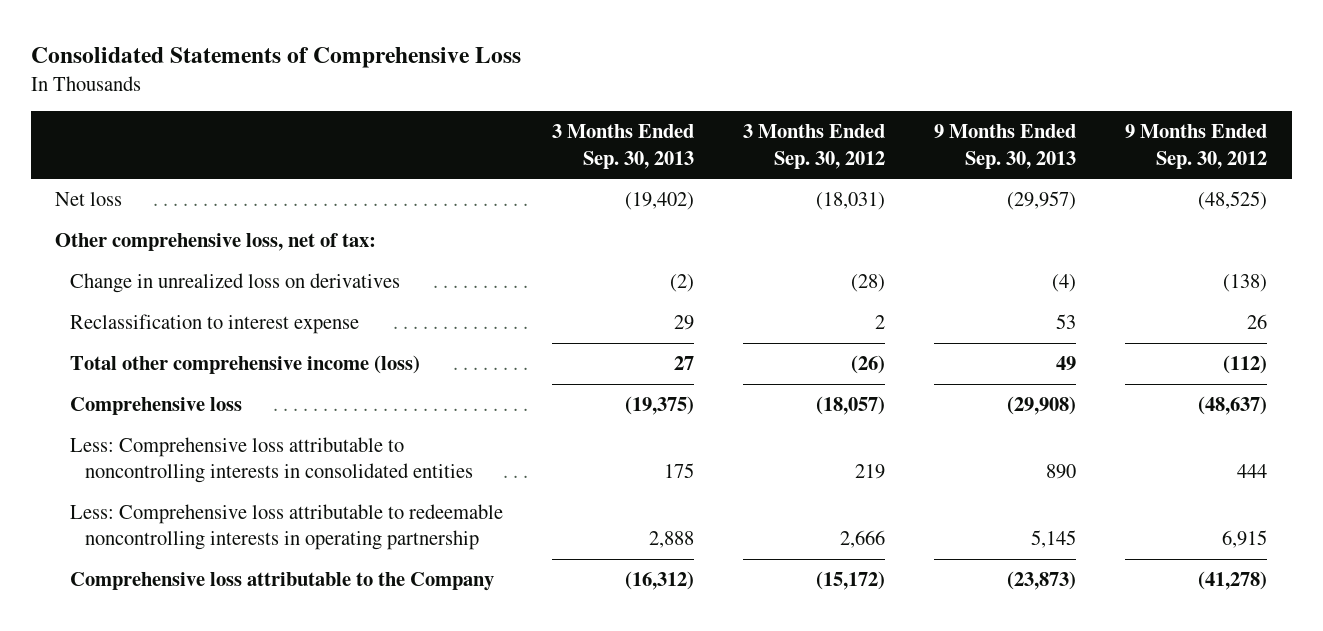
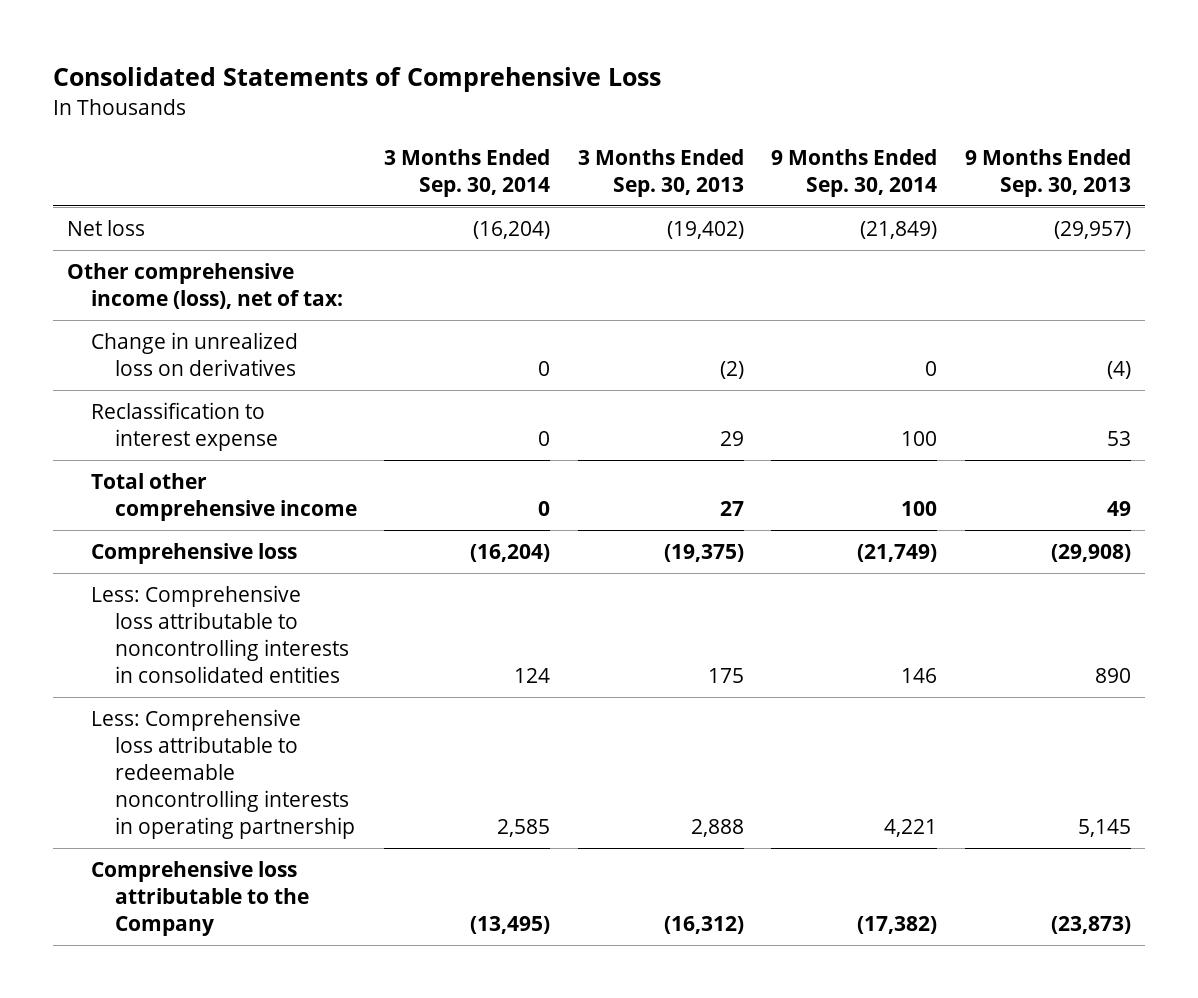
- | 3 Months Ended Sep. 30, 2013 | 3 Months Ended Sep. 30, 2012 | 9 Months Ended Sep. 30, 2013 | 9 Months Ended Sep. 30, 2012
+ | 3 Months Ended Sep. 30, 2014 | 3 Months Ended Sep. 30, 2013 | 9 Months Ended Sep. 30, 2014 | 9 Months Ended Sep. 30, 2013
- Other comprehensive loss, net of tax:
+ Other comprehensive income (loss), net of tax:
- Total other comprehensive income (loss) | 27 | (26) | 49 | (112)
+ Total other comprehensive income | 0 | 27 | 100 | 49

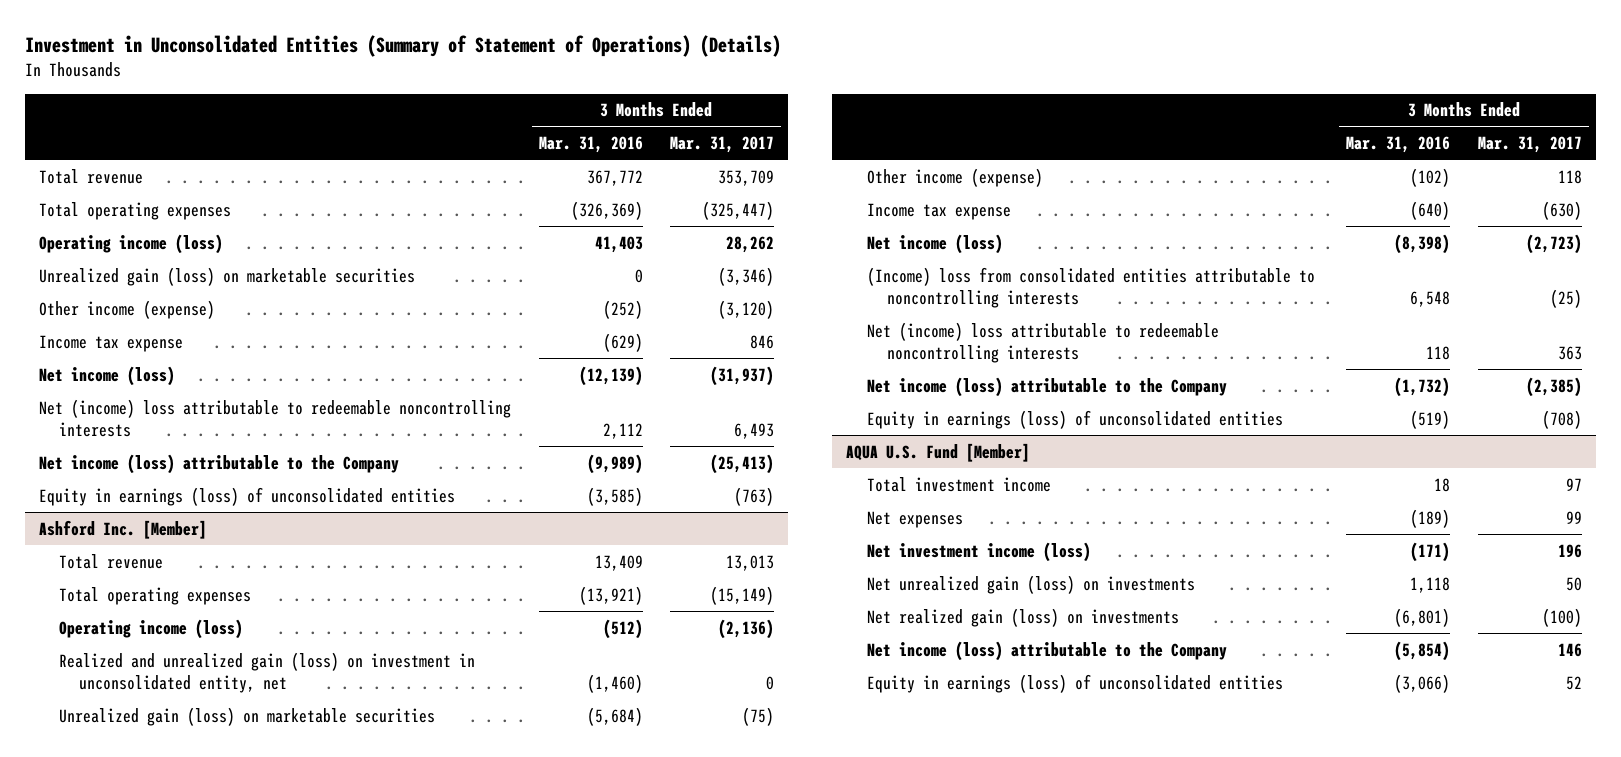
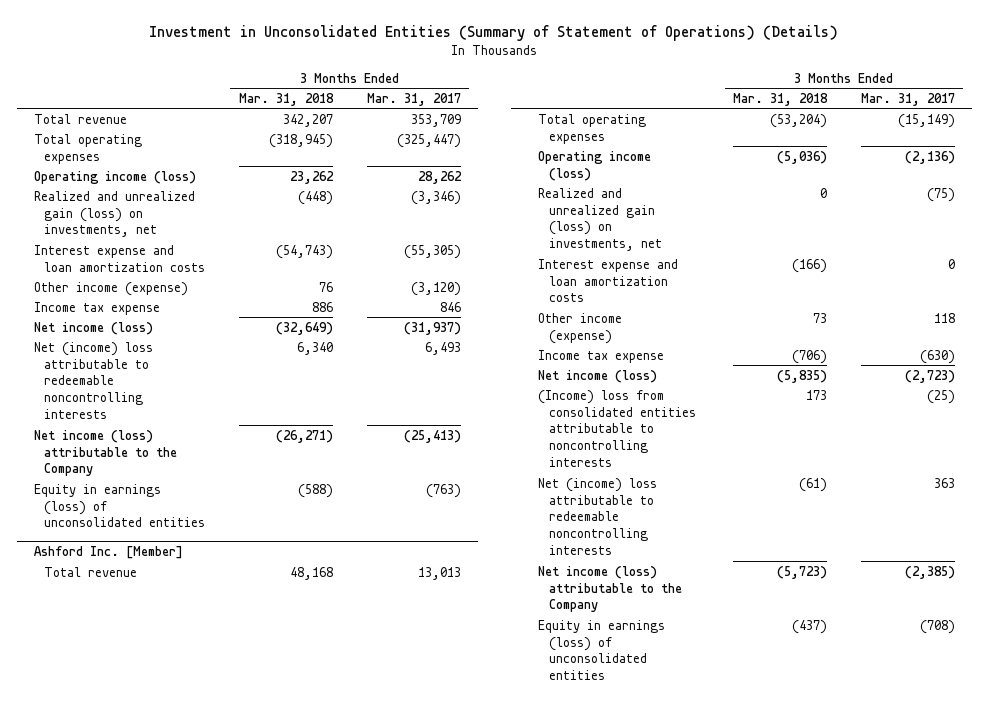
- | 3 Months Ended Mar. 31, 2016 | 3 Months Ended Mar. 31, 2017
+ | 3 Months Ended Mar. 31, 2018 | 3 Months Ended Mar. 31, 2017
- Unrealized gain (loss) on marketable securities | 0 | (3,346)
+ Realized and unrealized gain (loss) on investments, net | (448) | (3,346)
+ Interest expense and loan amortization costs | (54,743) | (55,305)
@ Ashford Inc. [Member]
- Realized and unrealized gain (loss) on investment in unconsolidated entity, net | (1,460) | 0
- Unrealized gain (loss) on marketable securities | (5,684) | (75)
+ Realized and unrealized gain (loss) on investments, net | 0 | (75)
+ Interest expense and loan amortization costs | (166) | 0
- AQUA U.S. Fund [Member]
- Total investment income | 18 | 97
- Net expenses | (189) | 99
- Net investment income (loss) | (171) | 196
- Net unrealized gain (loss) on investments | 1,118 | 50
- Net realized gain (loss) on investments | (6,801) | (100)
- Net income (loss) attributable to the Company | (5,854) | 146
- Equity in earnings (loss) of unconsolidated entities | (3,066) | 52

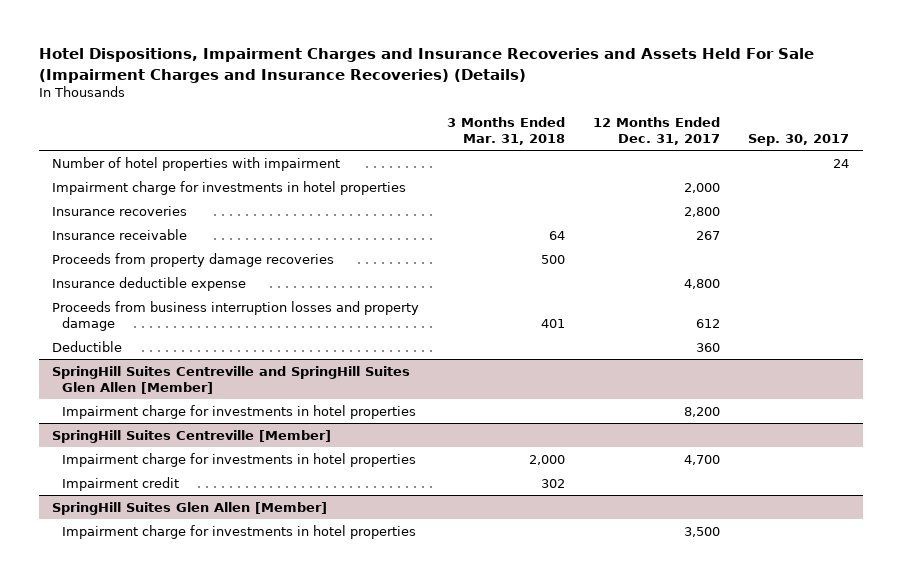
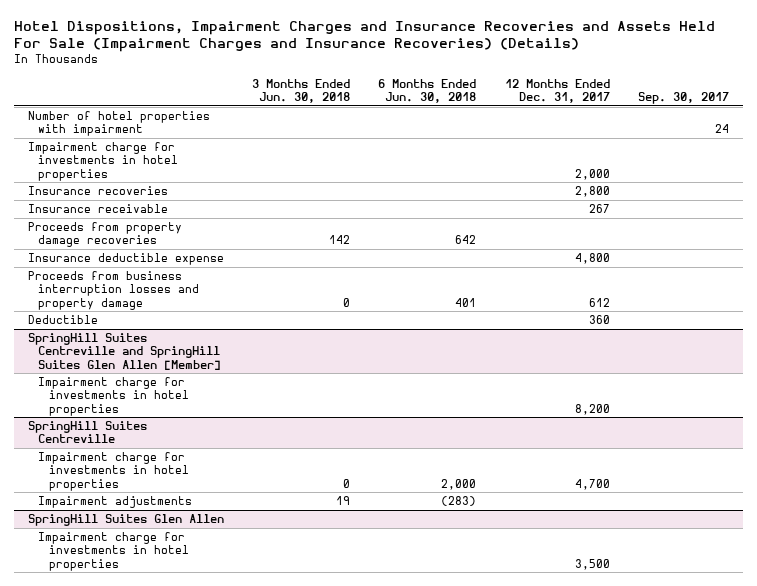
- | 3 Months Ended Mar. 31, 2018 | 12 Months Ended Dec. 31, 2017 | Sep. 30, 2017
+ | 3 Months Ended Jun. 30, 2018 | 6 Months Ended Jun. 30, 2018 | 12 Months Ended Dec. 31, 2017 | Sep. 30, 2017
- SpringHill Suites Centreville [Member]
+ SpringHill Suites Centreville
- Impairment credit | 302 | |
- SpringHill Suites Glen Allen [Member]
+ Impairment adjustments | 19 | (283) | |
+ SpringHill Suites Glen Allen

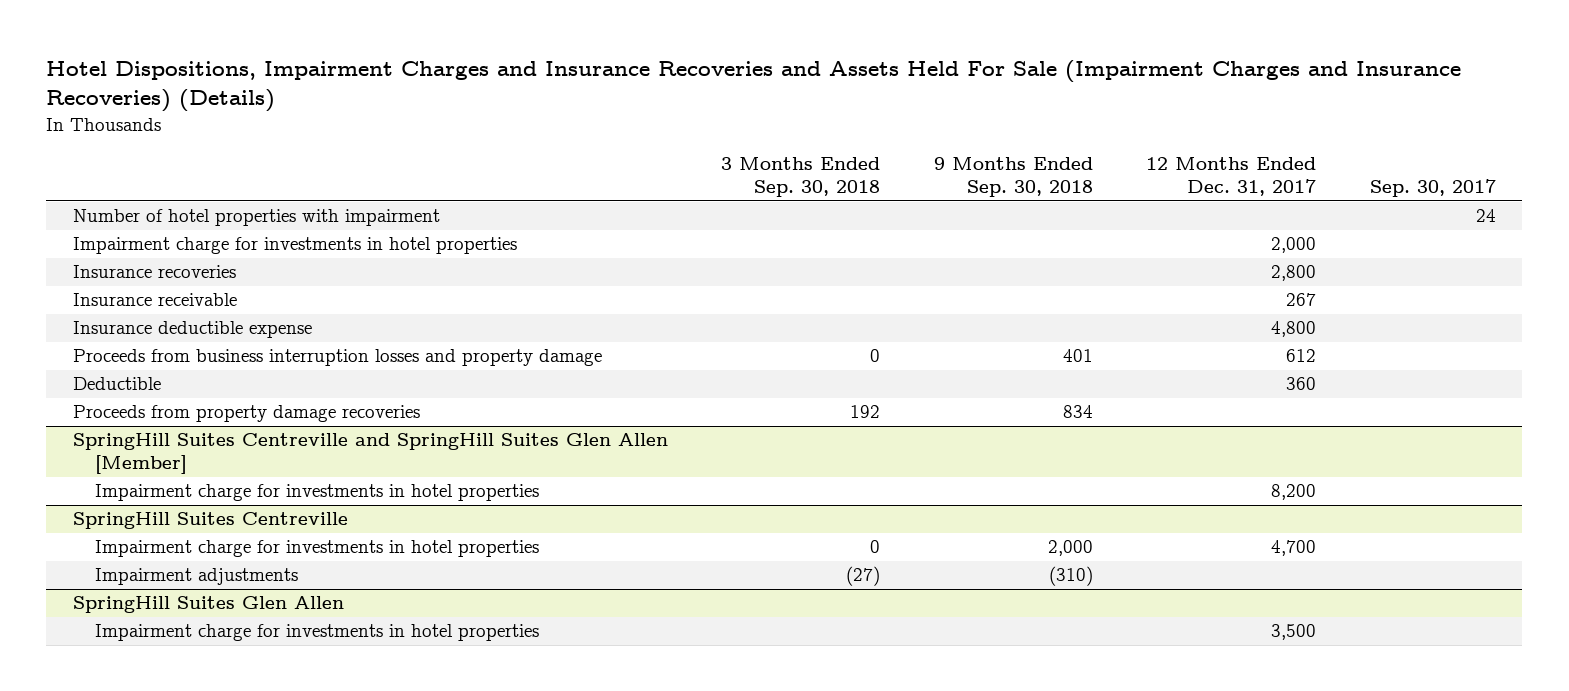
- | 3 Months Ended Jun. 30, 2018 | 6 Months Ended Jun. 30, 2018 | 12 Months Ended Dec. 31, 2017 | Sep. 30, 2017
+ | 3 Months Ended Sep. 30, 2018 | 9 Months Ended Sep. 30, 2018 | 12 Months Ended Dec. 31, 2017 | Sep. 30, 2017
moved down: Proceeds from property damage recoveries | 192 | 834 | |

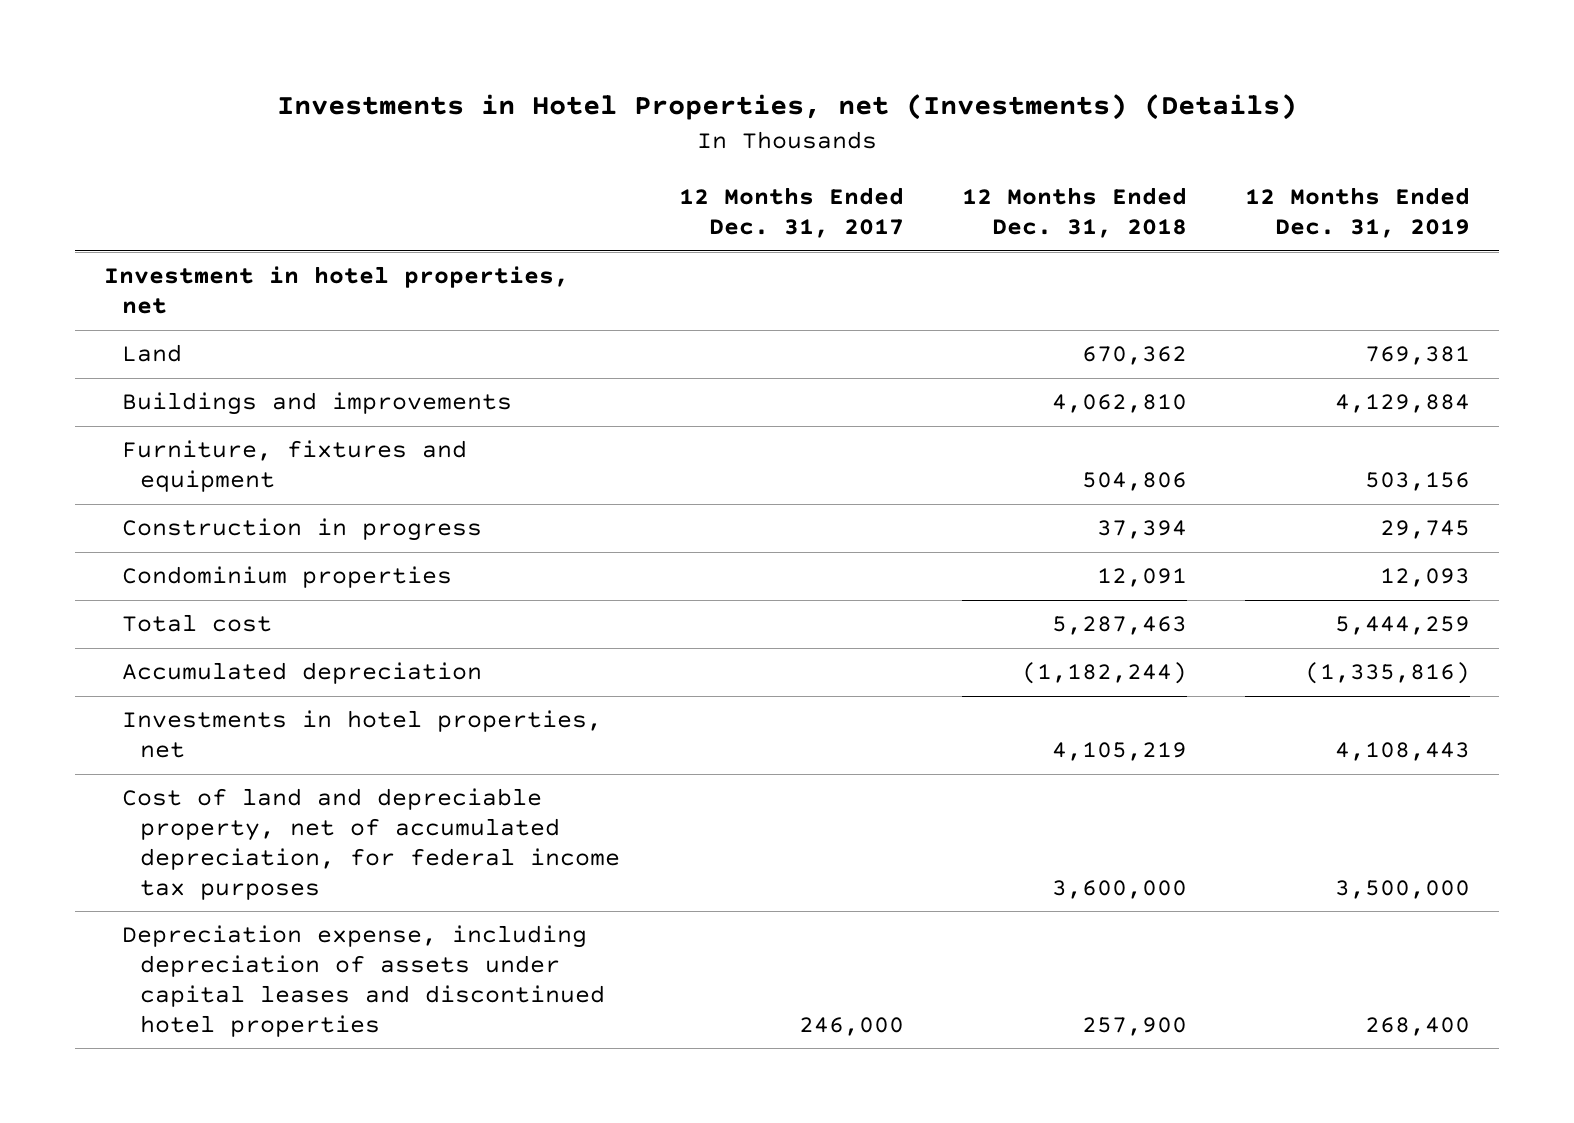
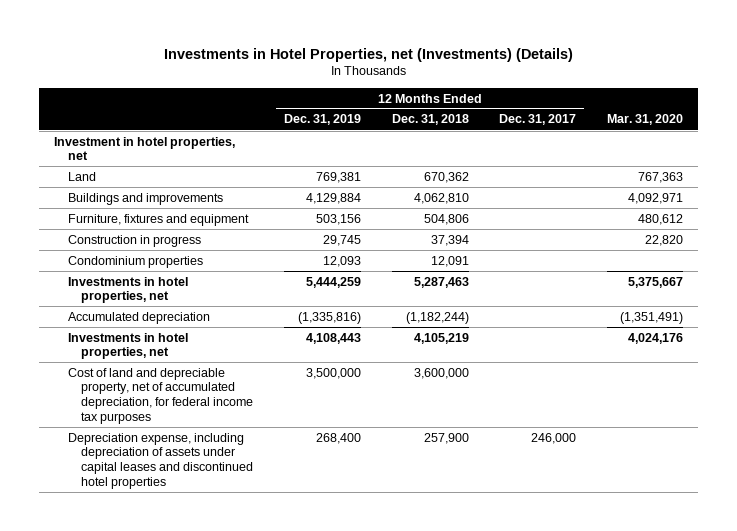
- | 12 Months Ended Dec. 31, 2017 | 12 Months Ended Dec. 31, 2018 | 12 Months Ended Dec. 31, 2019
+ | 12 Months Ended Dec. 31, 2019 | 12 Months Ended Dec. 31, 2018 | 12 Months Ended Dec. 31, 2017 | Mar. 31, 2020
- Total cost | | 5,287,463 | 5,444,259
+ Investments in hotel properties, net | 5,444,259 | 5,287,463 | | 5,375,667

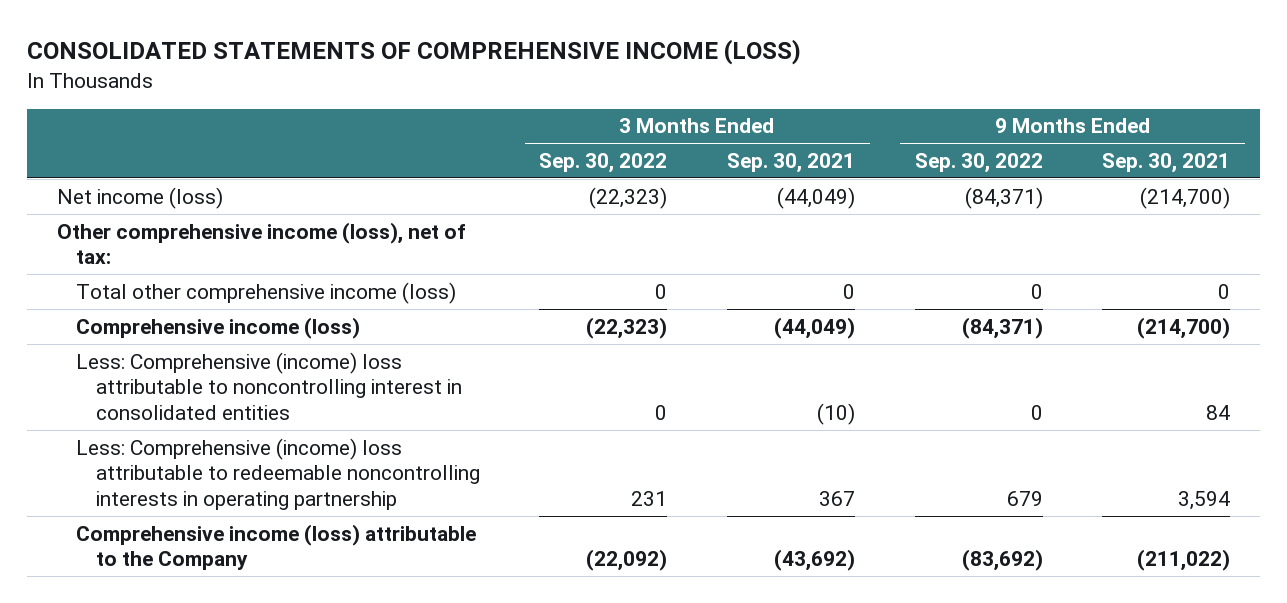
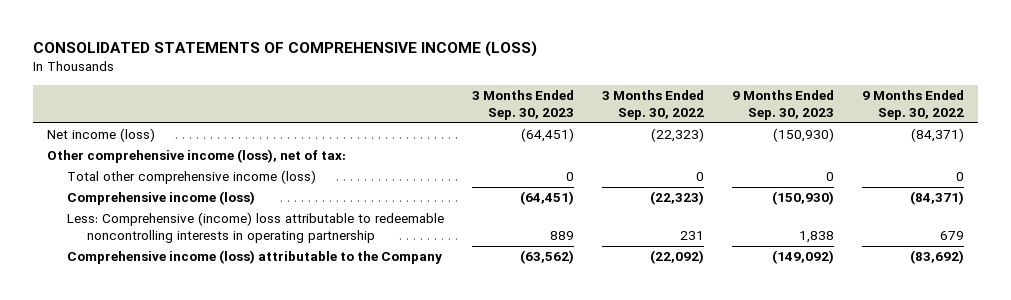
- | 3 Months Ended Sep. 30, 2022 | 3 Months Ended Sep. 30, 2021 | 9 Months Ended Sep. 30, 2022 | 9 Months Ended Sep. 30, 2021
+ | 3 Months Ended Sep. 30, 2023 | 3 Months Ended Sep. 30, 2022 | 9 Months Ended Sep. 30, 2023 | 9 Months Ended Sep. 30, 2022
- Less: Comprehensive (income) loss attributable to noncontrolling interest in consolidated entities | 0 | (10) | 0 | 84

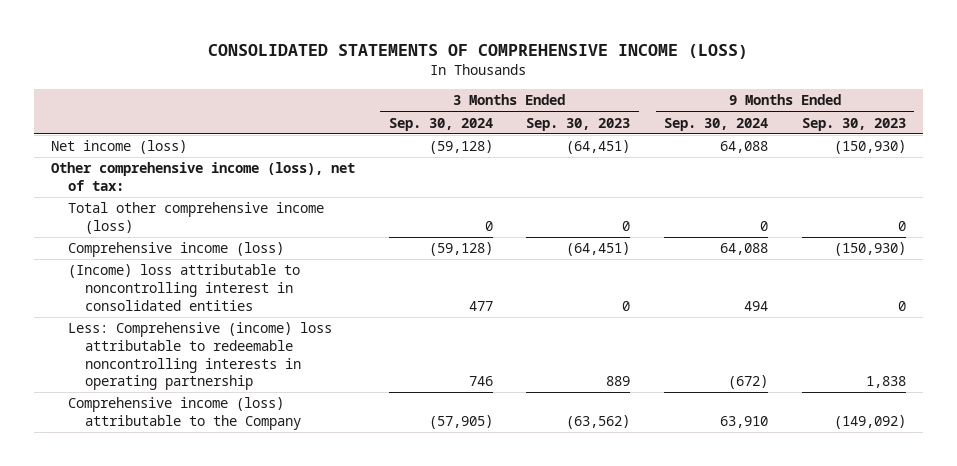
- | 3 Months Ended Sep. 30, 2023 | 3 Months Ended Sep. 30, 2022 | 9 Months Ended Sep. 30, 2023 | 9 Months Ended Sep. 30, 2022
+ | 3 Months Ended Sep. 30, 2024 | 3 Months Ended Sep. 30, 2023 | 9 Months Ended Sep. 30, 2024 | 9 Months Ended Sep. 30, 2023
+ (Income) loss attributable to noncontrolling interest in consolidated entities | 477 | 0 | 494 | 0

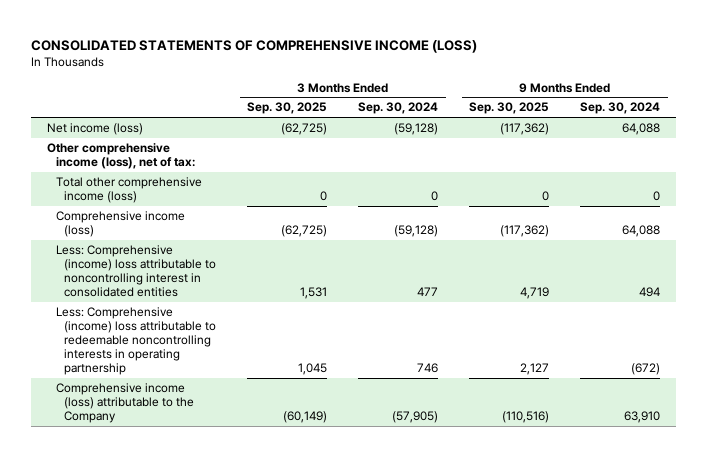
- | 3 Months Ended Sep. 30, 2024 | 3 Months Ended Sep. 30, 2023 | 9 Months Ended Sep. 30, 2024 | 9 Months Ended Sep. 30, 2023
+ | 3 Months Ended Sep. 30, 2025 | 3 Months Ended Sep. 30, 2024 | 9 Months Ended Sep. 30, 2025 | 9 Months Ended Sep. 30, 2024
- (Income) loss attributable to noncontrolling interest in consolidated entities | 477 | 0 | 494 | 0
+ Less: Comprehensive (income) loss attributable to noncontrolling interest in consolidated entities | 1,531 | 477 | 4,719 | 494

